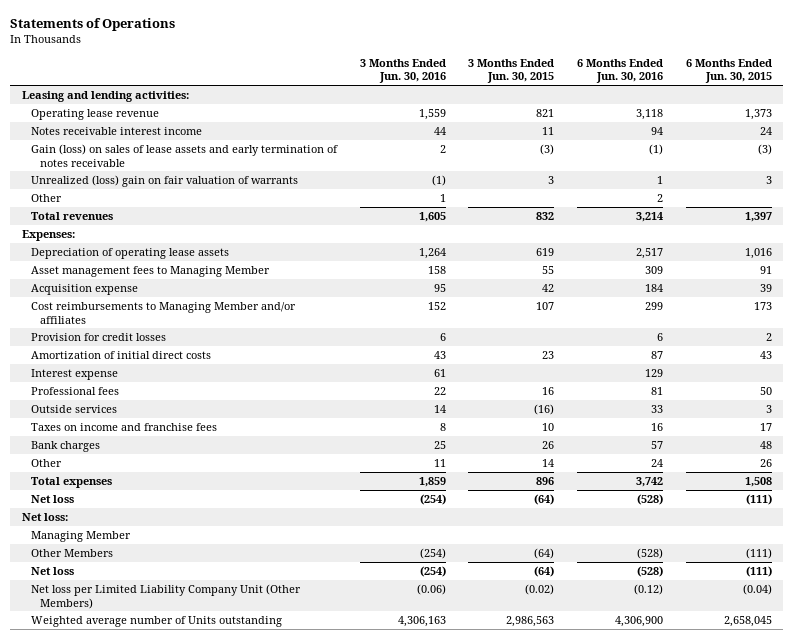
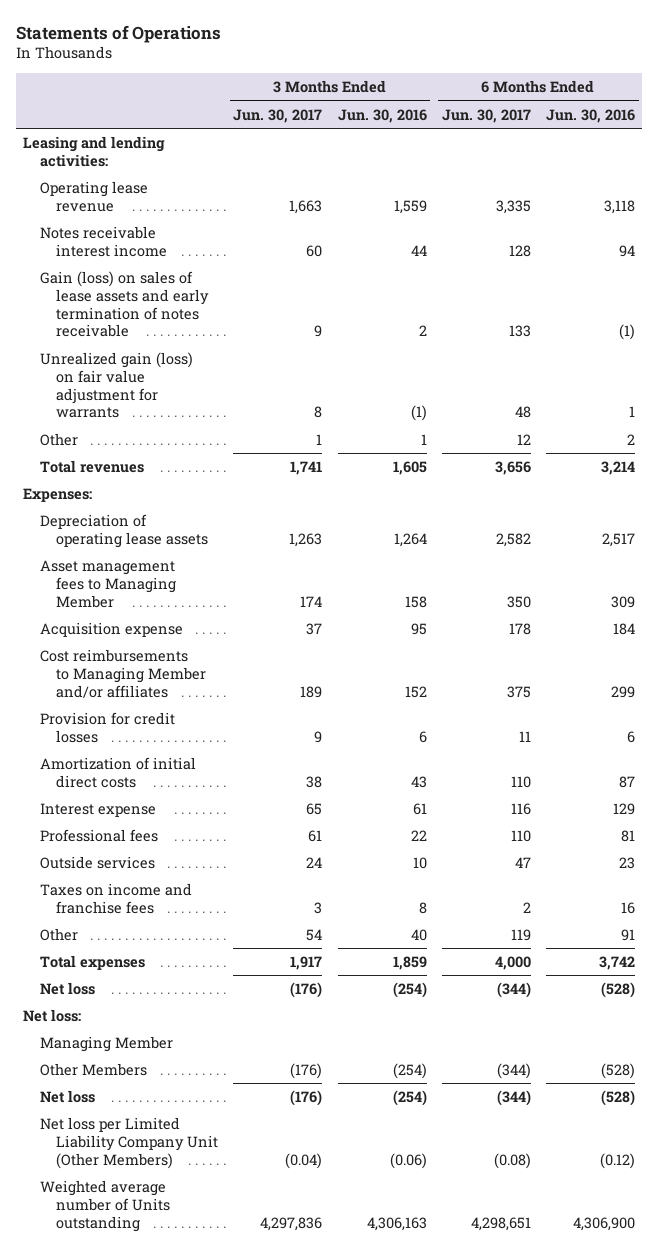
- | 3 Months Ended Jun. 30, 2016 | 3 Months Ended Jun. 30, 2015 | 6 Months Ended Jun. 30, 2016 | 6 Months Ended Jun. 30, 2015
+ | 3 Months Ended Jun. 30, 2017 | 3 Months Ended Jun. 30, 2016 | 6 Months Ended Jun. 30, 2017 | 6 Months Ended Jun. 30, 2016
- Unrealized (loss) gain on fair valuation of warrants | (1) | 3 | 1 | 3
+ Unrealized gain (loss) on fair value adjustment for warrants | 8 | (1) | 48 | 1
- Outside services | 14 | (16) | 33 | 3
+ Outside services | 24 | 10 | 47 | 23
- Bank charges | 25 | 26 | 57 | 48
- Other | 11 | 14 | 24 | 26
+ Other | 54 | 40 | 119 | 91

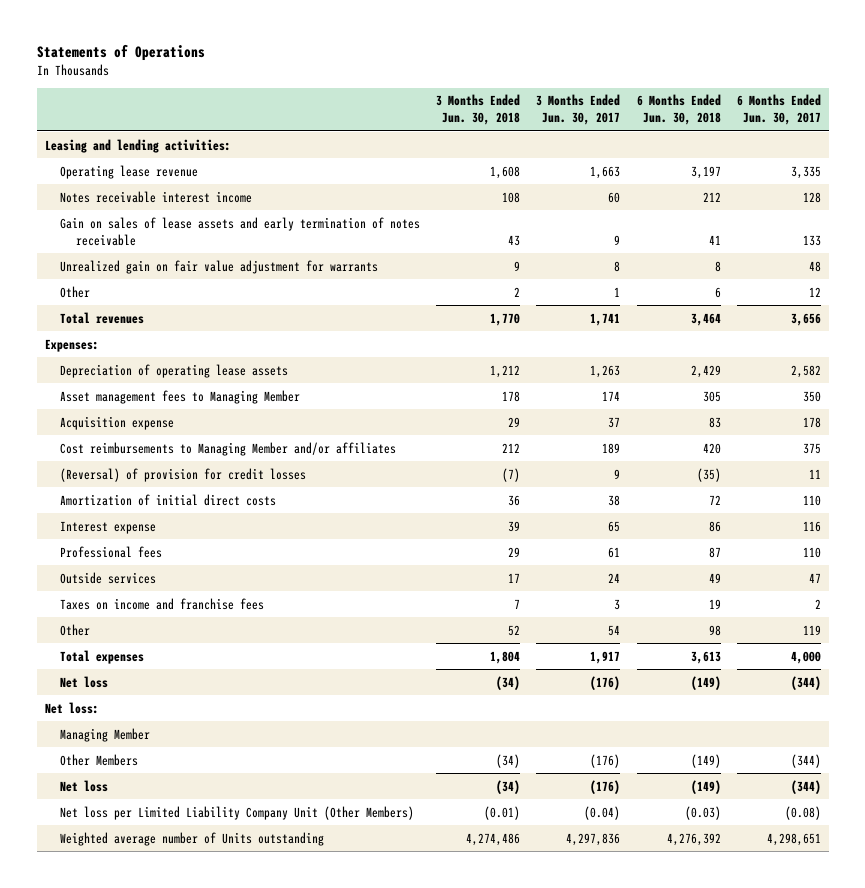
- | 3 Months Ended Jun. 30, 2017 | 3 Months Ended Jun. 30, 2016 | 6 Months Ended Jun. 30, 2017 | 6 Months Ended Jun. 30, 2016
+ | 3 Months Ended Jun. 30, 2018 | 3 Months Ended Jun. 30, 2017 | 6 Months Ended Jun. 30, 2018 | 6 Months Ended Jun. 30, 2017
- Gain (loss) on sales of lease assets and early termination of notes receivable | 9 | 2 | 133 | (1)
- Unrealized gain (loss) on fair value adjustment for warrants | 8 | (1) | 48 | 1
+ Gain on sales of lease assets and early termination of notes receivable | 43 | 9 | 41 | 133
+ Unrealized gain on fair value adjustment for warrants | 9 | 8 | 8 | 48
- Provision for credit losses | 9 | 6 | 11 | 6
+ (Reversal) of provision for credit losses | (7) | 9 | (35) | 11

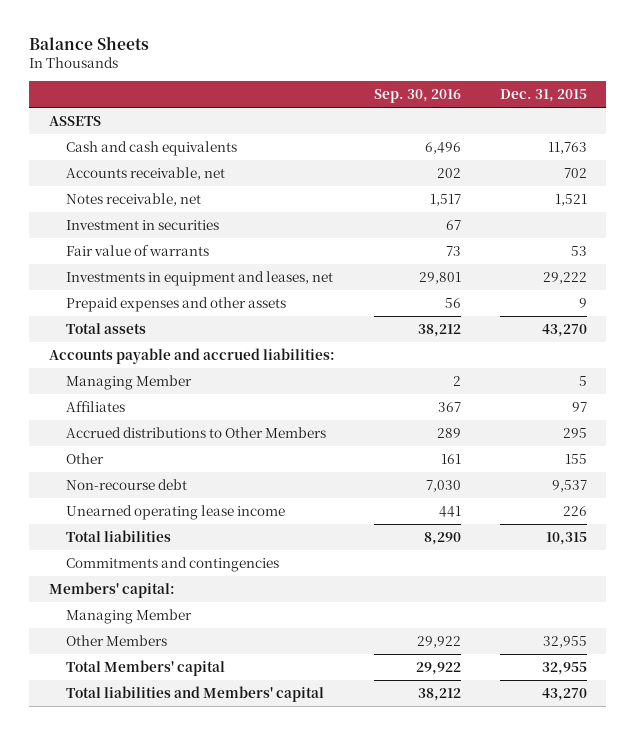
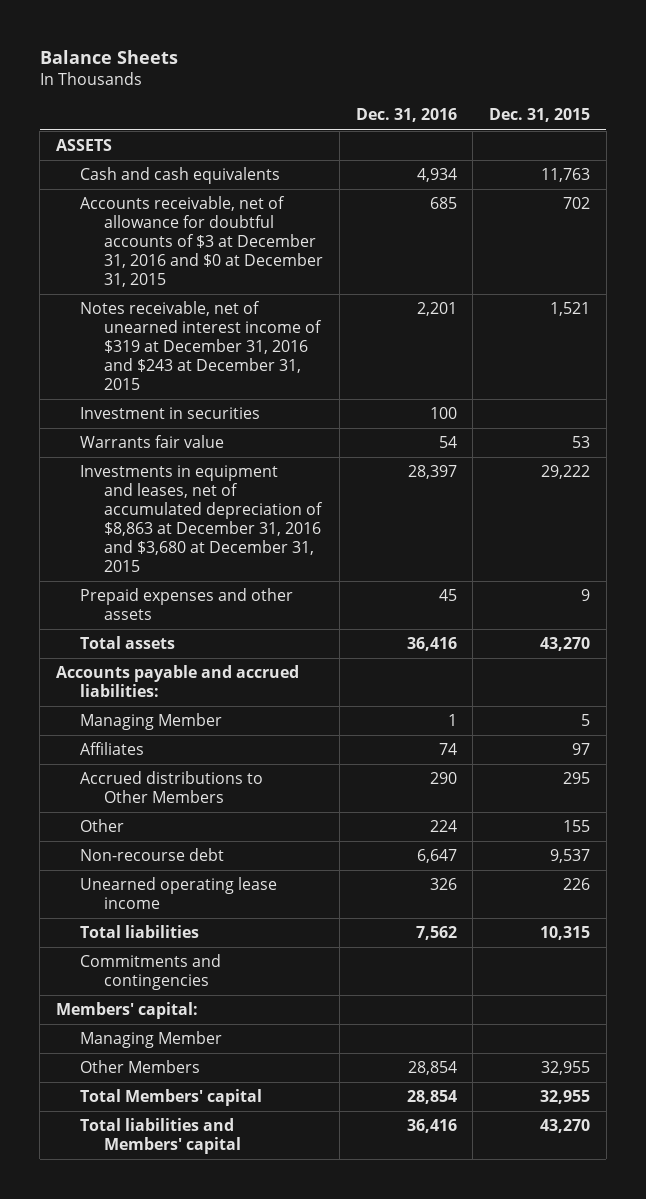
- | Sep. 30, 2016 | Dec. 31, 2015
+ | Dec. 31, 2016 | Dec. 31, 2015
- Accounts receivable, net | 202 | 702
- Notes receivable, net | 1,517 | 1,521
+ Accounts receivable, net of allowance for doubtful accounts of $3 at December 31, 2016 and $0 at December 31, 2015 | 685 | 702
+ Notes receivable, net of unearned interest income of $319 at December 31, 2016 and $243 at December 31, 2015 | 2,201 | 1,521
- Fair value of warrants | 73 | 53
- Investments in equipment and leases, net | 29,801 | 29,222
+ Warrants fair value | 54 | 53
+ Investments in equipment and leases, net of accumulated depreciation of $8,863 at December 31, 2016 and $3,680 at December 31, 2015 | 28,397 | 29,222

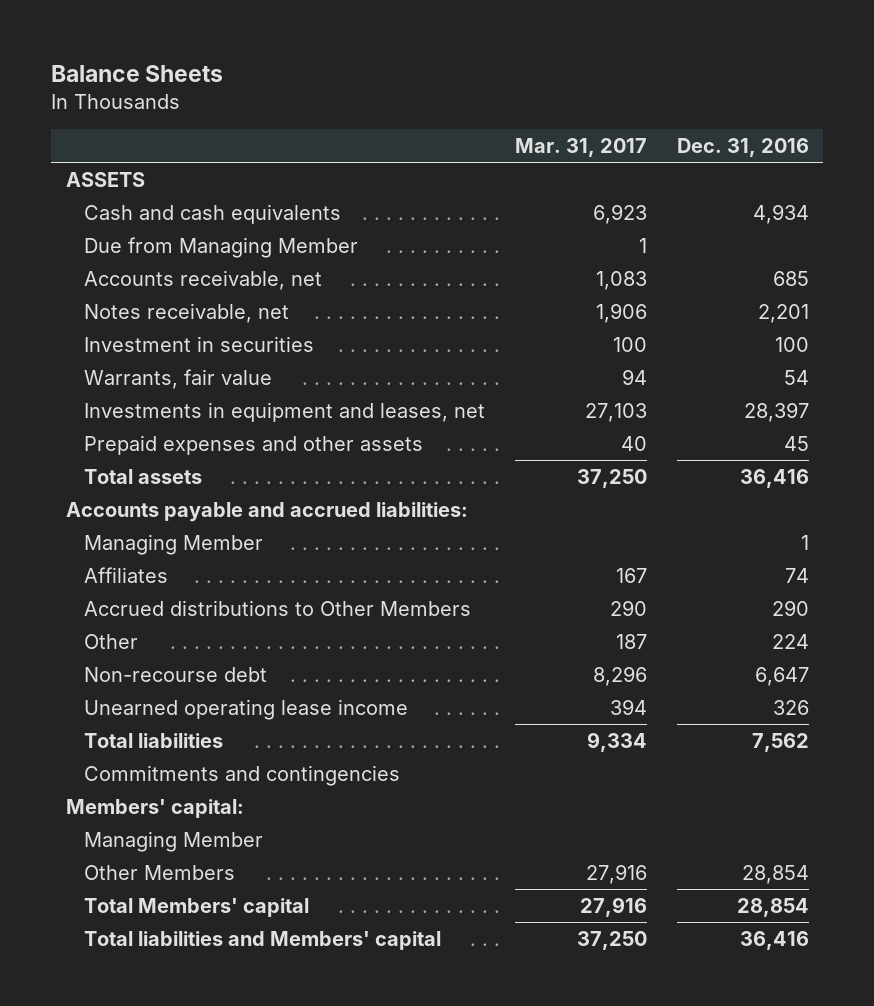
- | Dec. 31, 2016 | Dec. 31, 2015
+ | Mar. 31, 2017 | Dec. 31, 2016
- Accounts receivable, net of allowance for doubtful accounts of $3 at December 31, 2016 and $0 at December 31, 2015 | 685 | 702
- Notes receivable, net of unearned interest income of $319 at December 31, 2016 and $243 at December 31, 2015 | 2,201 | 1,521
+ Due from Managing Member | 1 |
+ Accounts receivable, net | 1,083 | 685
+ Notes receivable, net | 1,906 | 2,201
- Warrants fair value | 54 | 53
- Investments in equipment and leases, net of accumulated depreciation of $8,863 at December 31, 2016 and $3,680 at December 31, 2015 | 28,397 | 29,222
+ Warrants, fair value | 94 | 54
+ Investments in equipment and leases, net | 27,103 | 28,397

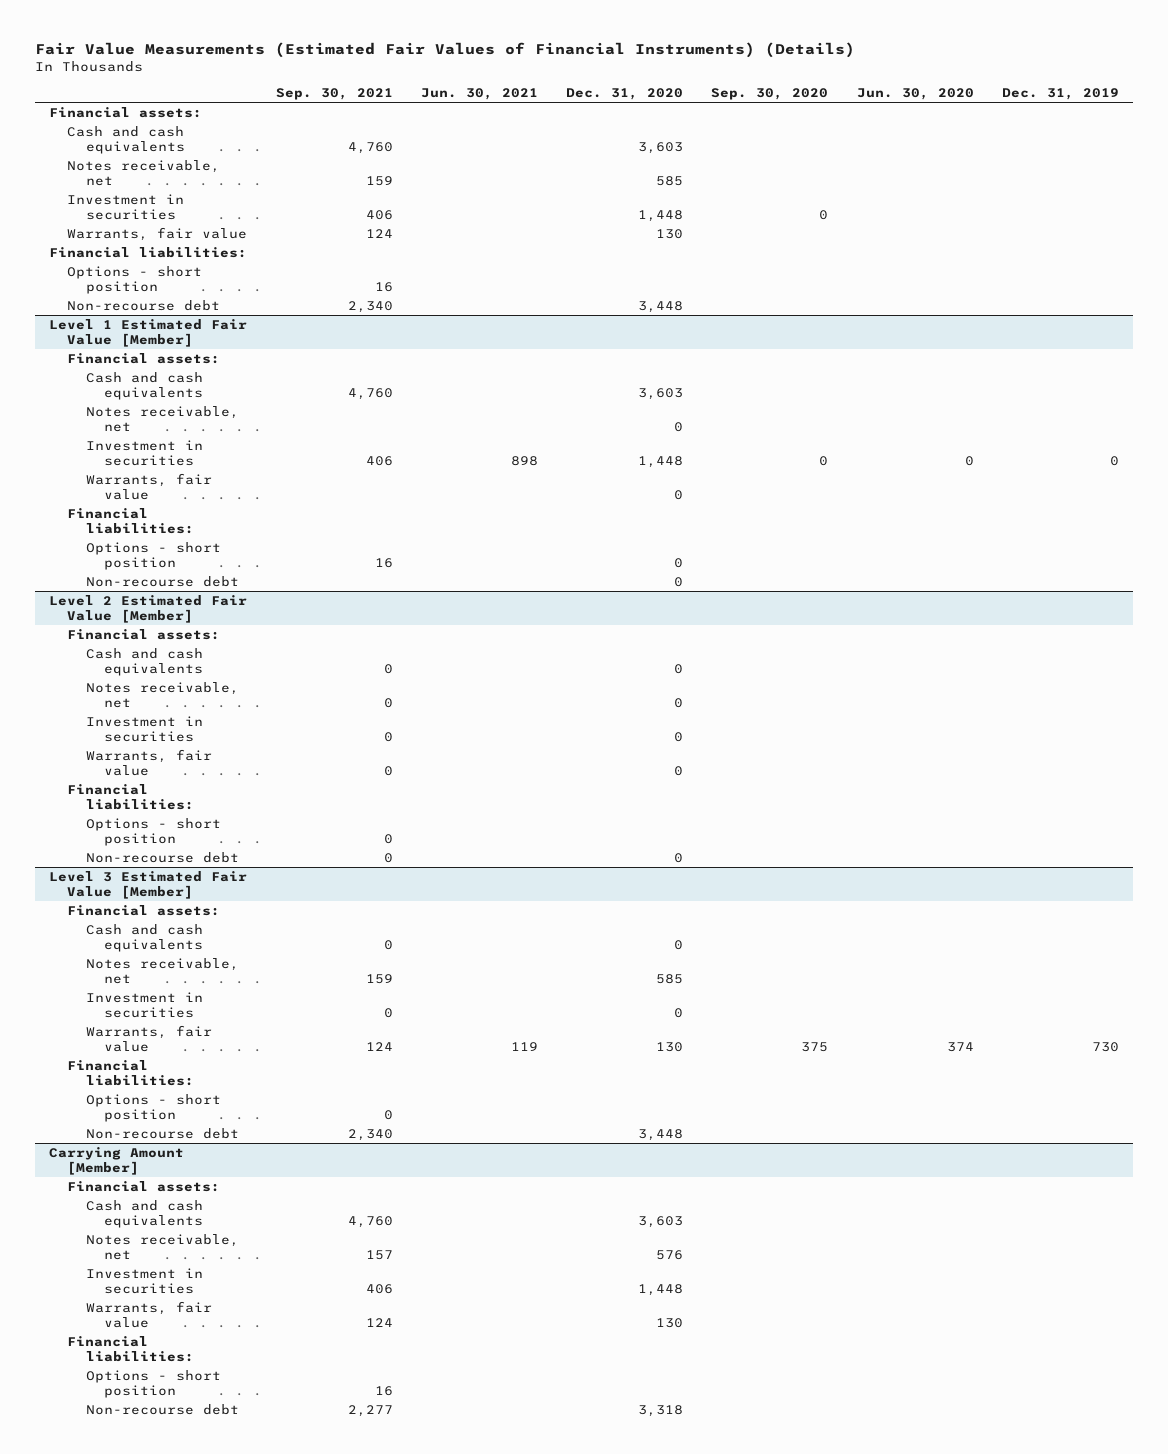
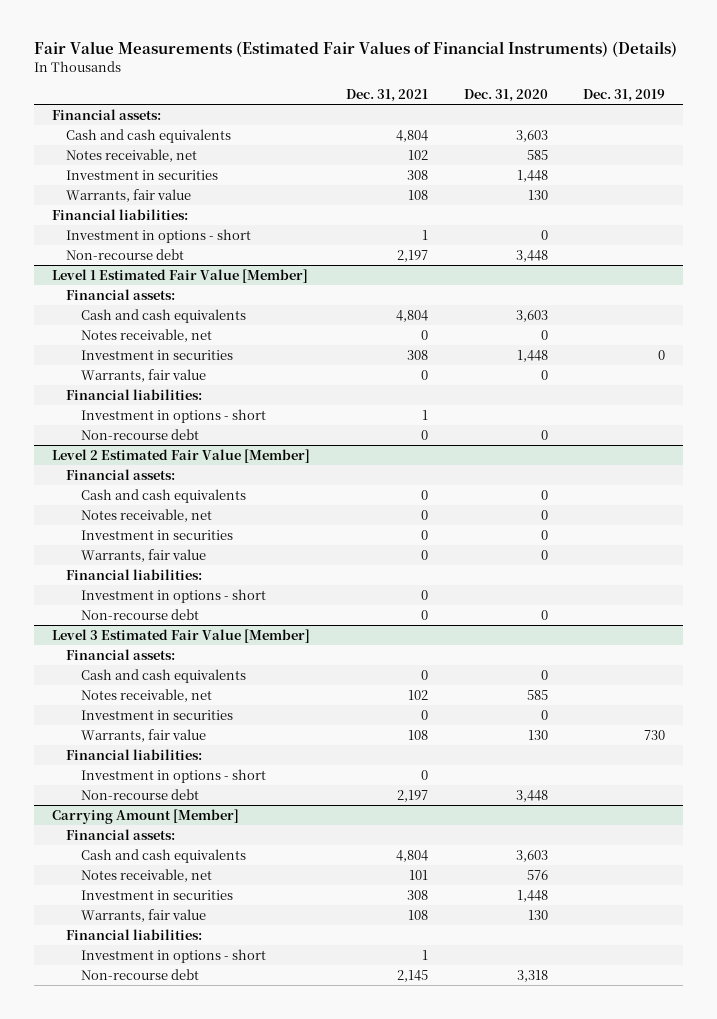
- | Sep. 30, 2021 | Jun. 30, 2021 | Dec. 31, 2020 | Sep. 30, 2020 | Jun. 30, 2020 | Dec. 31, 2019
+ | Dec. 31, 2021 | Dec. 31, 2020 | Dec. 31, 2019
- Options - short position | 16 | | | | |
+ Investment in options - short | 1 | 0 |
@ Level 1 Estimated Fair Value [Member]
- Options - short position | 16 | | 0 | | |
+ Investment in options - short | 1 | |
@ Level 2 Estimated Fair Value [Member]
- Options - short position | 0 | | | | |
+ Investment in options - short | 0 | |
@ Level 3 Estimated Fair Value [Member]
- Options - short position | 0 | | | | |
+ Investment in options - short | 0 | |
@ Carrying Amount [Member]
- Options - short position | 16 | | | | |
+ Investment in options - short | 1 | |

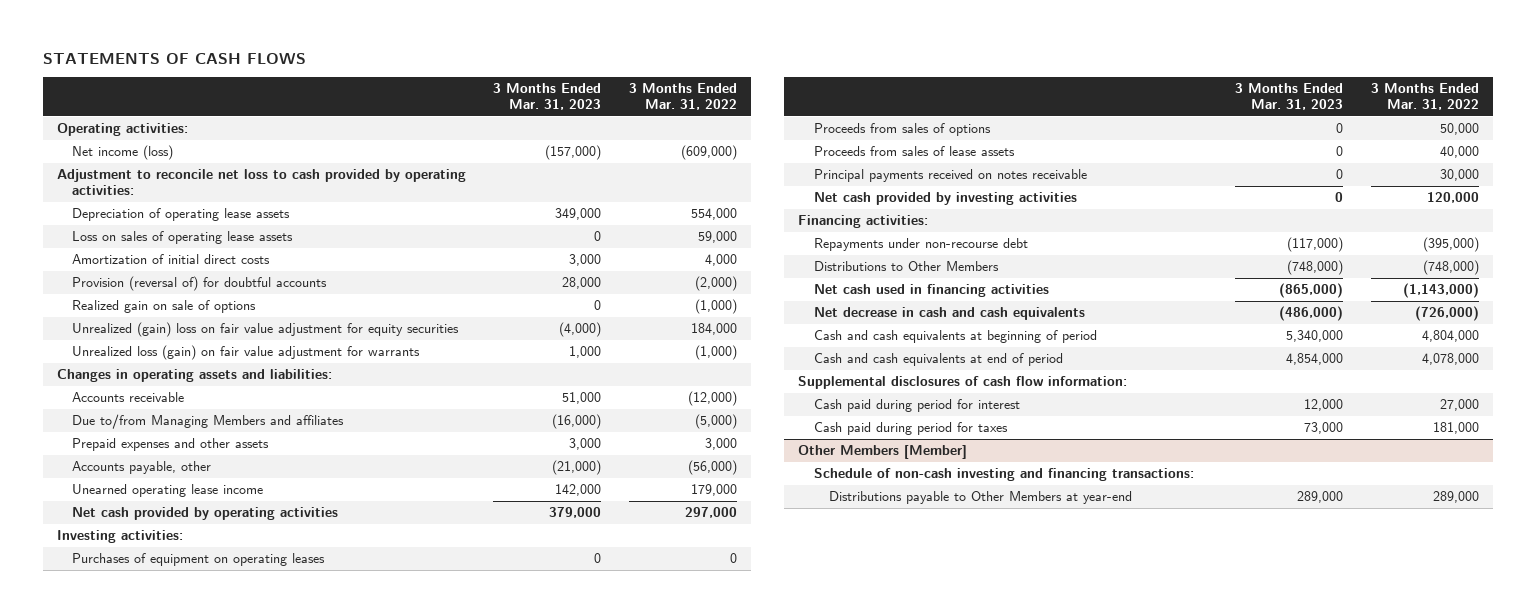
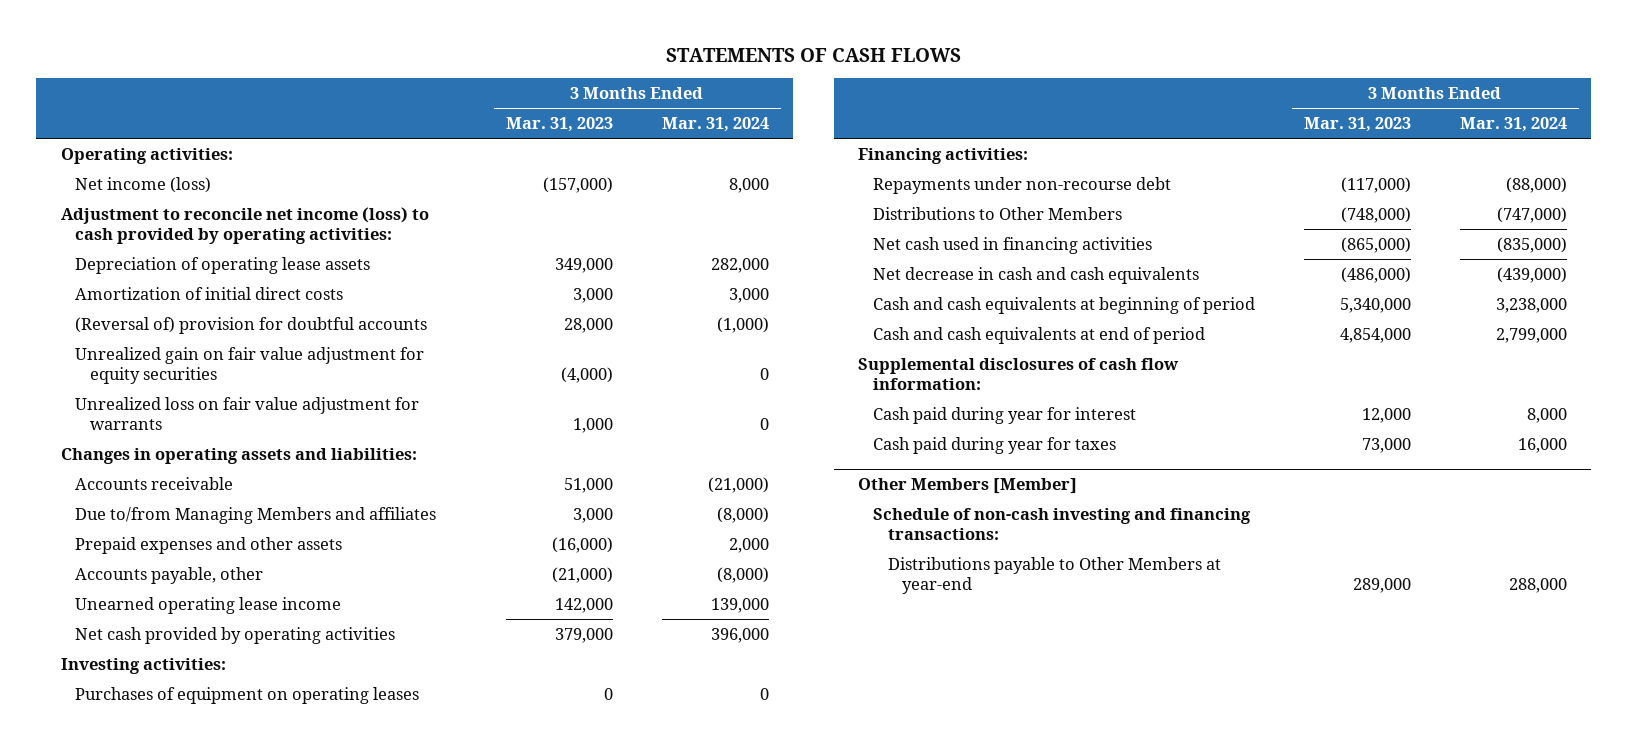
- | 3 Months Ended Mar. 31, 2023 | 3 Months Ended Mar. 31, 2022
+ | 3 Months Ended Mar. 31, 2023 | 3 Months Ended Mar. 31, 2024
- Adjustment to reconcile net loss to cash provided by operating activities:
+ Adjustment to reconcile net income (loss) to cash provided by operating activities:
- Loss on sales of operating lease assets | 0 | 59,000
- Provision (reversal of) for doubtful accounts | 28,000 | (2,000)
- Realized gain on sale of options | 0 | (1,000)
- Unrealized (gain) loss on fair value adjustment for equity securities | (4,000) | 184,000
- Unrealized loss (gain) on fair value adjustment for warrants | 1,000 | (1,000)
+ (Reversal of) provision for doubtful accounts | 28,000 | (1,000)
+ Unrealized gain on fair value adjustment for equity securities | (4,000) | 0
+ Unrealized loss on fair value adjustment for warrants | 1,000 | 0
- Due to/from Managing Members and affiliates | (16,000) | (5,000)
- Prepaid expenses and other assets | 3,000 | 3,000
+ Due to/from Managing Members and affiliates | 3,000 | (8,000)
+ Prepaid expenses and other assets | (16,000) | 2,000
- Proceeds from sales of options | 0 | 50,000
- Proceeds from sales of lease assets | 0 | 40,000
- Principal payments received on notes receivable | 0 | 30,000
- Net cash provided by investing activities | 0 | 120,000
- Cash paid during period for interest | 12,000 | 27,000
- Cash paid during period for taxes | 73,000 | 181,000
+ Cash paid during year for interest | 12,000 | 8,000
+ Cash paid during year for taxes | 73,000 | 16,000

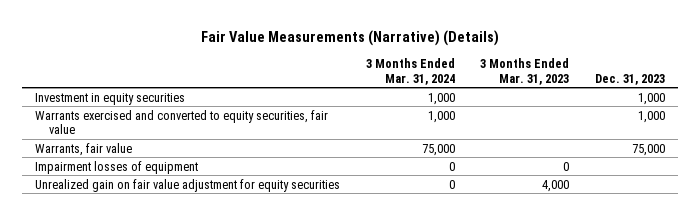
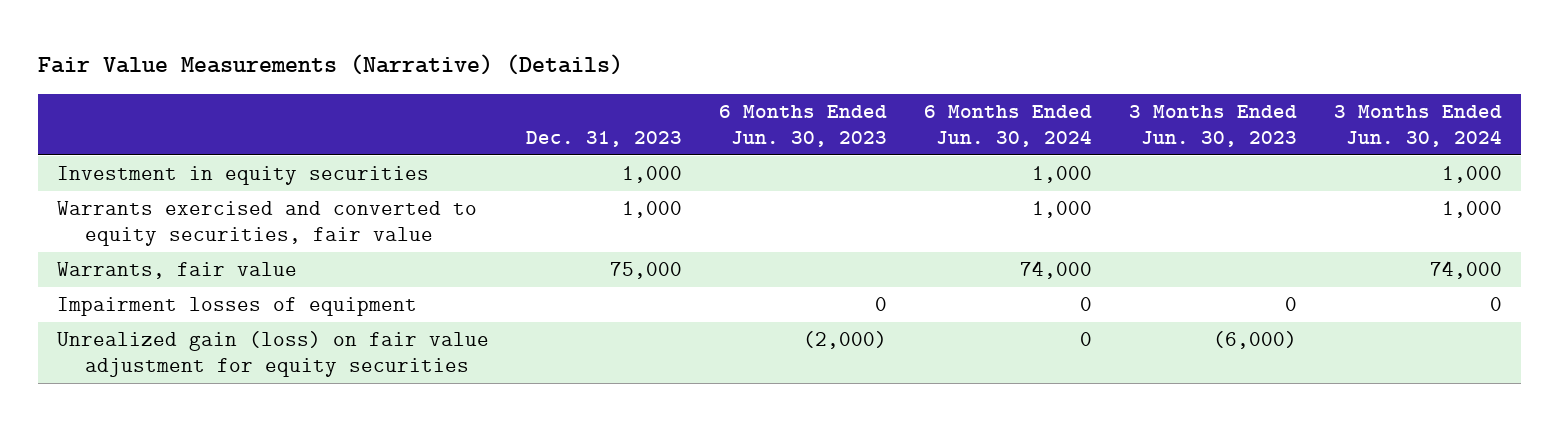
- | 3 Months Ended Mar. 31, 2024 | 3 Months Ended Mar. 31, 2023 | Dec. 31, 2023
+ | Dec. 31, 2023 | 6 Months Ended Jun. 30, 2023 | 6 Months Ended Jun. 30, 2024 | 3 Months Ended Jun. 30, 2023 | 3 Months Ended Jun. 30, 2024
- Unrealized gain on fair value adjustment for equity securities | 0 | 4,000 |
+ Unrealized gain (loss) on fair value adjustment for equity securities | | (2,000) | 0 | (6,000) |

